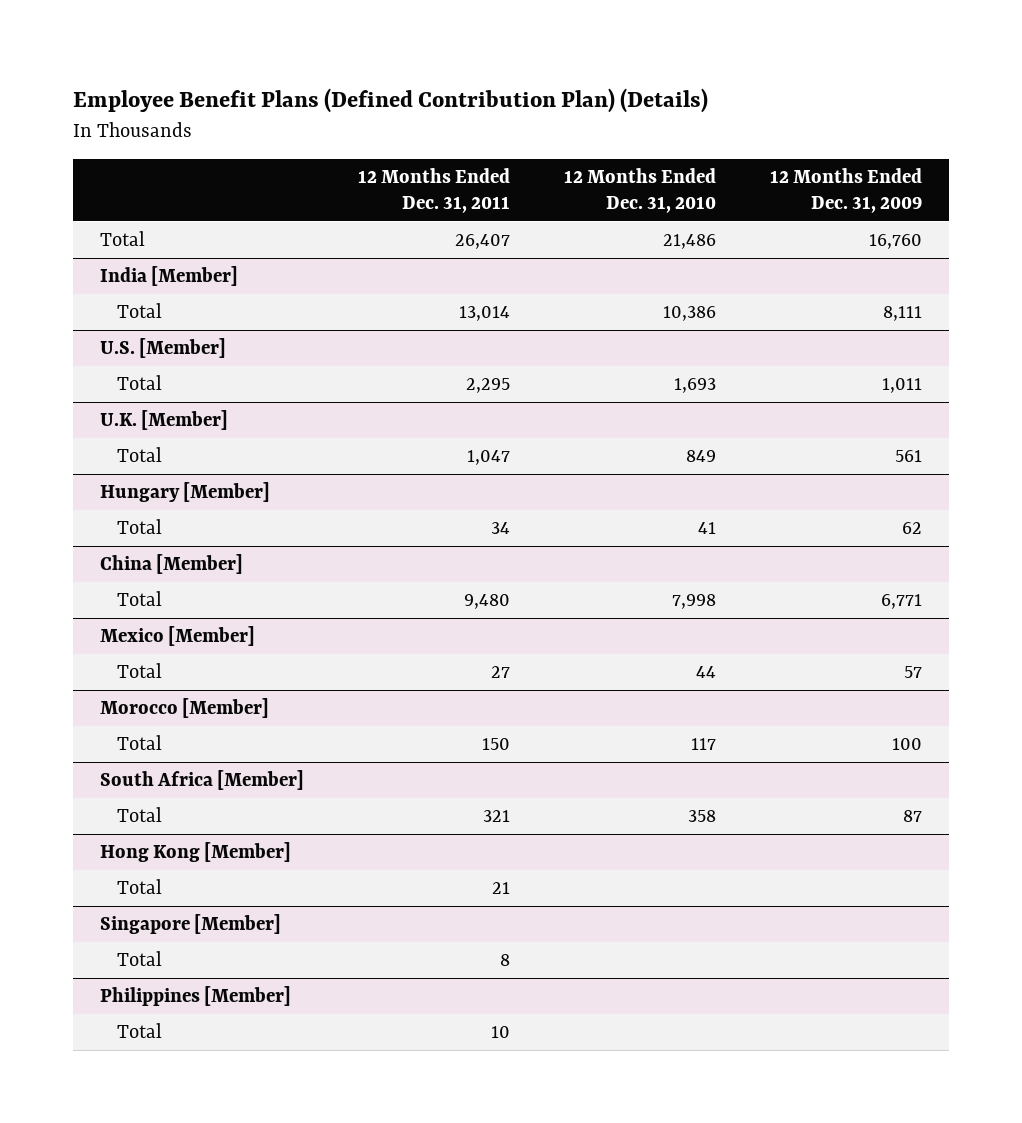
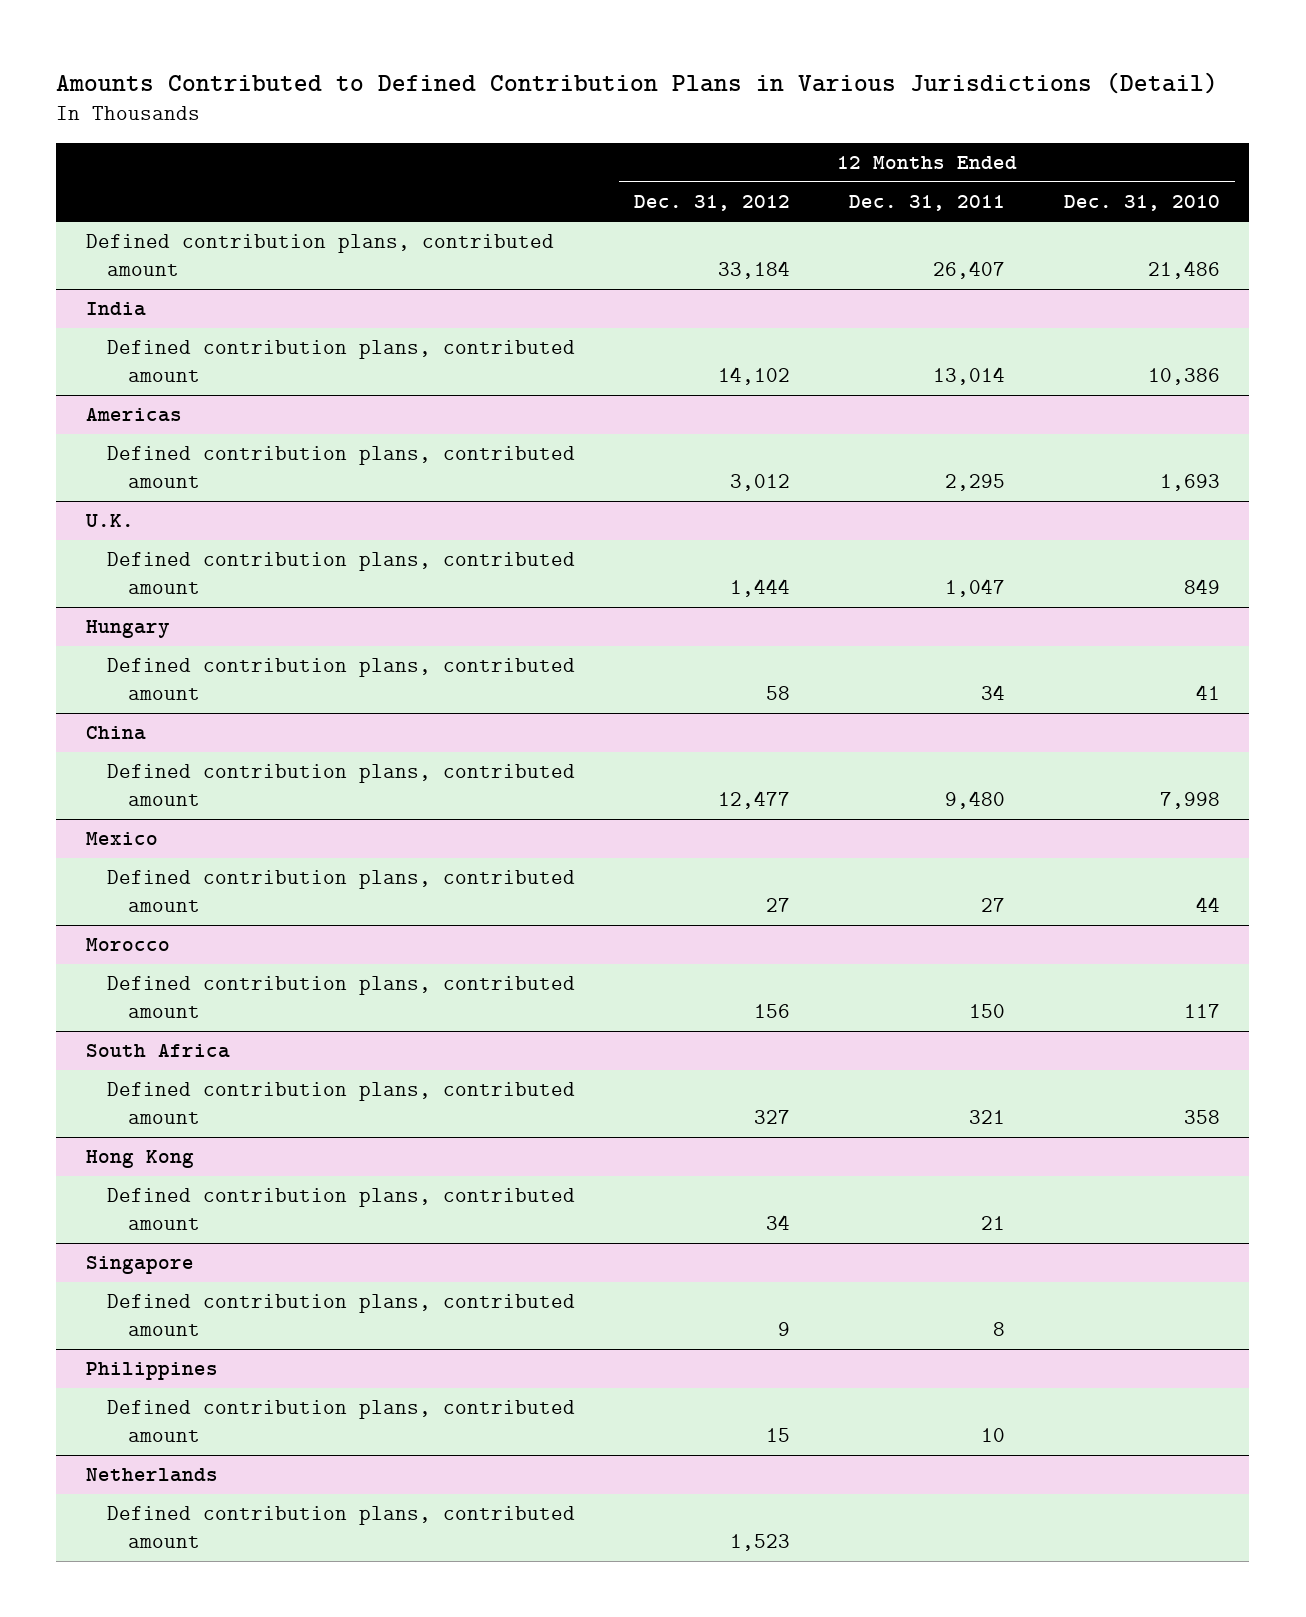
- Employee Benefit Plans (Defined Contribution Plan) (Details)
+ Amounts Contributed to Defined Contribution Plans in Various Jurisdictions (Detail)
- | 12 Months Ended Dec. 31, 2011 | 12 Months Ended Dec. 31, 2010 | 12 Months Ended Dec. 31, 2009
+ | 12 Months Ended Dec. 31, 2012 | 12 Months Ended Dec. 31, 2011 | 12 Months Ended Dec. 31, 2010
- Total | 26,407 | 21,486 | 16,760
- India [Member]
- Total | 13,014 | 10,386 | 8,111
- U.S. [Member]
- Total | 2,295 | 1,693 | 1,011
- U.K. [Member]
- Total | 1,047 | 849 | 561
- Hungary [Member]
- Total | 34 | 41 | 62
- China [Member]
- Total | 9,480 | 7,998 | 6,771
- Mexico [Member]
- Total | 27 | 44 | 57
- Morocco [Member]
- Total | 150 | 117 | 100
- South Africa [Member]
- Total | 321 | 358 | 87
- Hong Kong [Member]
- Total | 21 | |
- Singapore [Member]
- Total | 8 | |
- Philippines [Member]
- Total | 10 | |
+ Defined contribution plans, contributed amount | 33,184 | 26,407 | 21,486
+ India
+ Defined contribution plans, contributed amount | 14,102 | 13,014 | 10,386
+ Americas
+ Defined contribution plans, contributed amount | 3,012 | 2,295 | 1,693
+ U.K.
+ Defined contribution plans, contributed amount | 1,444 | 1,047 | 849
+ Hungary
+ Defined contribution plans, contributed amount | 58 | 34 | 41
+ China
+ Defined contribution plans, contributed amount | 12,477 | 9,480 | 7,998
+ Mexico
+ Defined contribution plans, contributed amount | 27 | 27 | 44
+ Morocco
+ Defined contribution plans, contributed amount | 156 | 150 | 117
+ South Africa
+ Defined contribution plans, contributed amount | 327 | 321 | 358
+ Hong Kong
+ Defined contribution plans, contributed amount | 34 | 21 |
+ Singapore
+ Defined contribution plans, contributed amount | 9 | 8 |
+ Philippines
+ Defined contribution plans, contributed amount | 15 | 10 |
+ Netherlands
+ Defined contribution plans, contributed amount | 1,523 | |

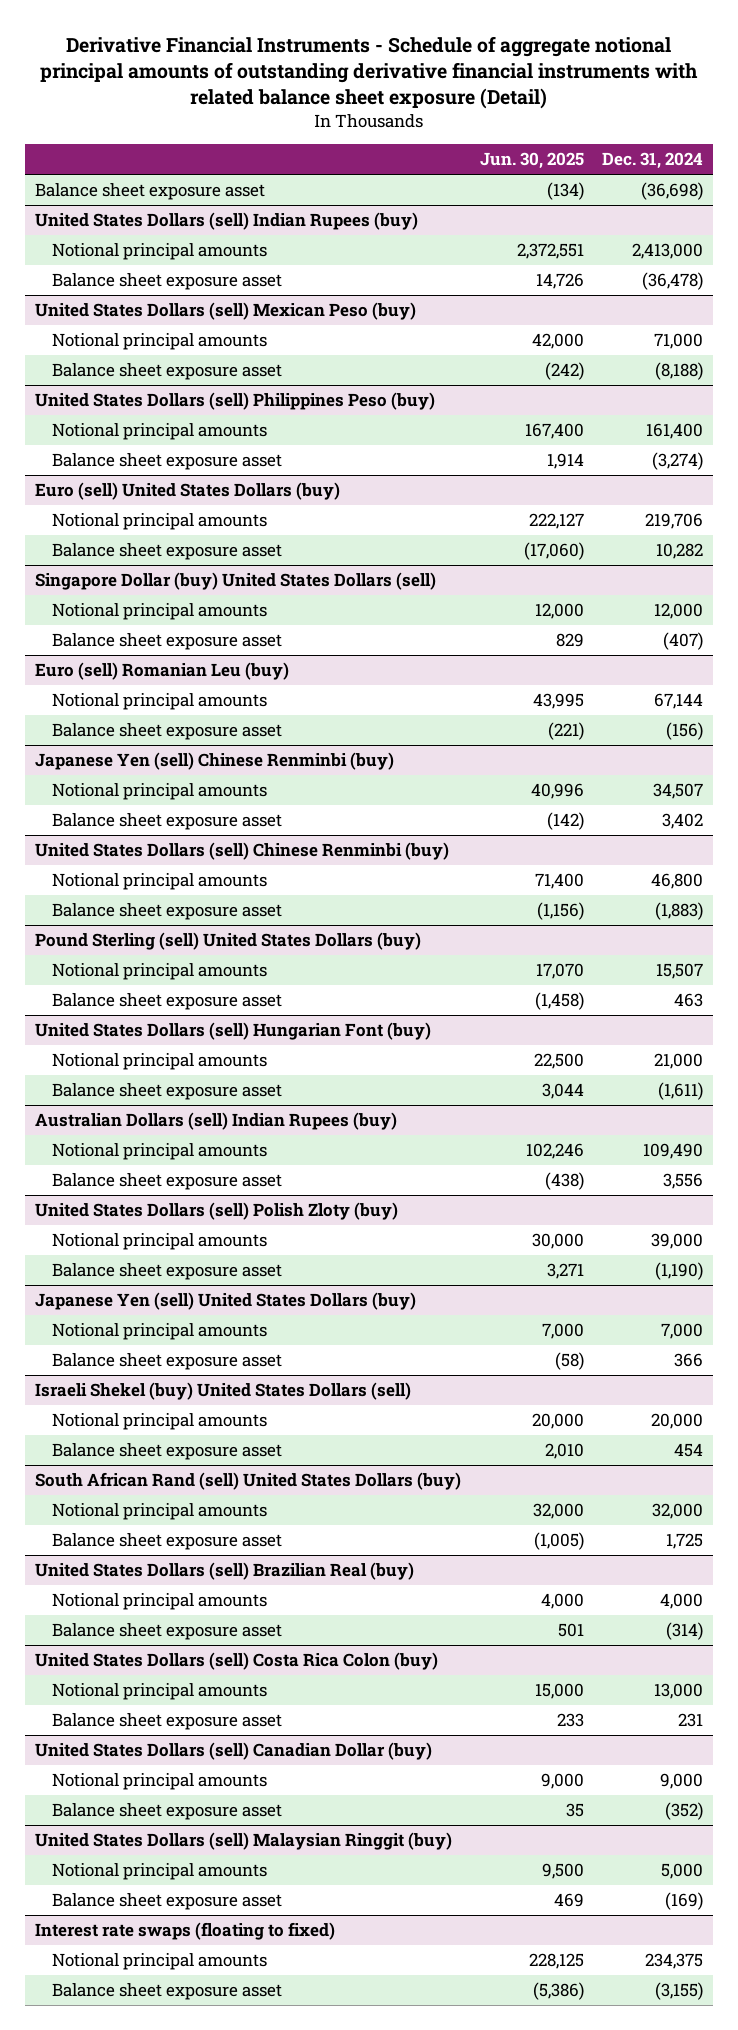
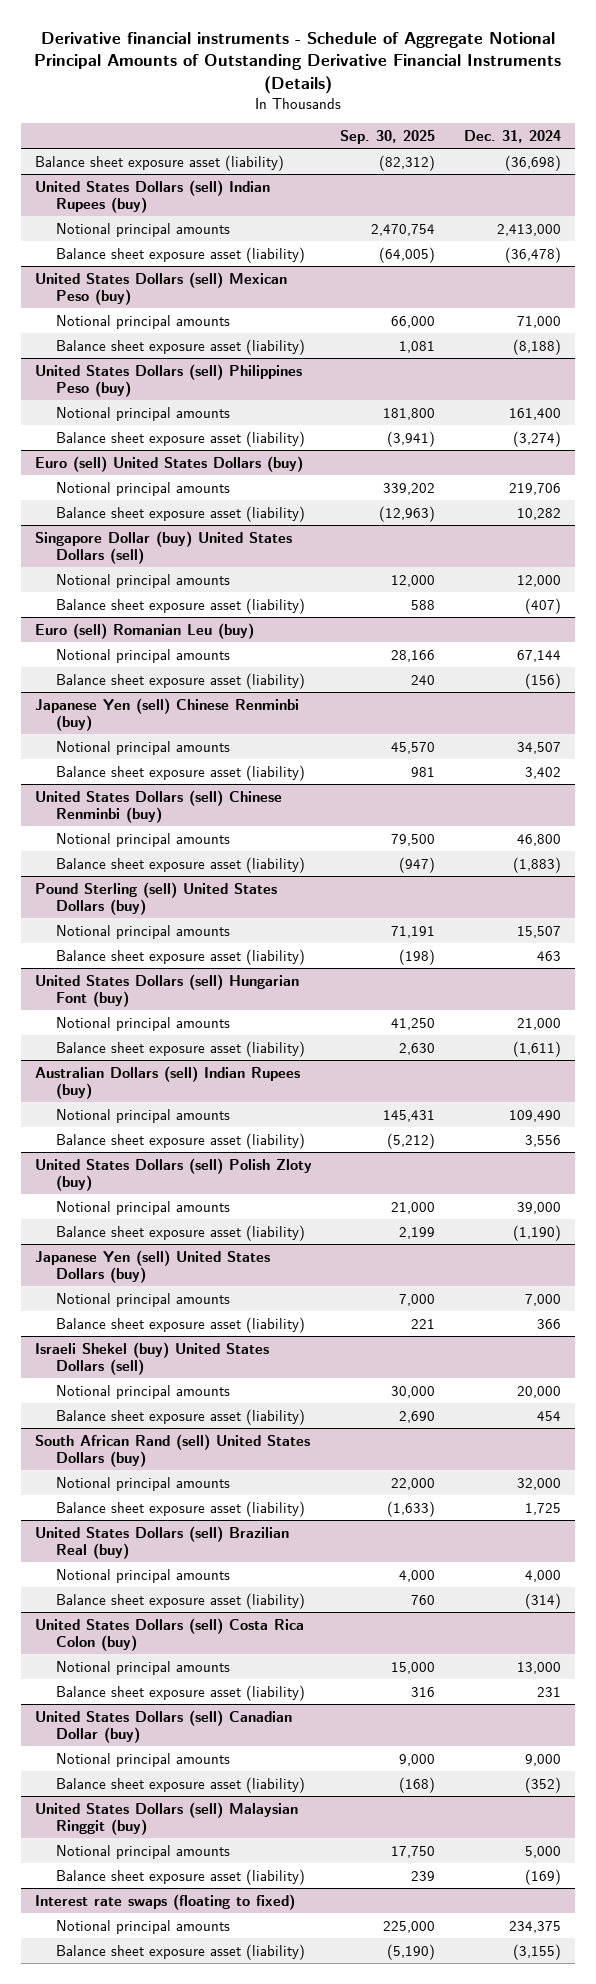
- Derivative Financial Instruments - Schedule of aggregate notional principal amounts of outstanding derivative financial instruments with related balance sheet exposure (Detail)
+ Derivative financial instruments - Schedule of Aggregate Notional Principal Amounts of Outstanding Derivative Financial Instruments (Details)
- | Jun. 30, 2025 | Dec. 31, 2024
+ | Sep. 30, 2025 | Dec. 31, 2024
- Balance sheet exposure asset | (134) | (36,698)
+ Balance sheet exposure asset (liability) | (82,312) | (36,698)
@ United States Dollars (sell) Indian Rupees (buy)
- Balance sheet exposure asset | 14,726 | (36,478)
+ Balance sheet exposure asset (liability) | (64,005) | (36,478)
@ United States Dollars (sell) Mexican Peso (buy)
- Balance sheet exposure asset | (242) | (8,188)
+ Balance sheet exposure asset (liability) | 1,081 | (8,188)
@ United States Dollars (sell) Philippines Peso (buy)
- Balance sheet exposure asset | 1,914 | (3,274)
+ Balance sheet exposure asset (liability) | (3,941) | (3,274)
@ Euro (sell) United States Dollars (buy)
- Balance sheet exposure asset | (17,060) | 10,282
+ Balance sheet exposure asset (liability) | (12,963) | 10,282
@ Singapore Dollar (buy) United States Dollars (sell)
- Balance sheet exposure asset | 829 | (407)
+ Balance sheet exposure asset (liability) | 588 | (407)
@ Euro (sell) Romanian Leu (buy)
- Balance sheet exposure asset | (221) | (156)
+ Balance sheet exposure asset (liability) | 240 | (156)
@ Japanese Yen (sell) Chinese Renminbi (buy)
- Balance sheet exposure asset | (142) | 3,402
+ Balance sheet exposure asset (liability) | 981 | 3,402
@ United States Dollars (sell) Chinese Renminbi (buy)
- Balance sheet exposure asset | (1,156) | (1,883)
+ Balance sheet exposure asset (liability) | (947) | (1,883)
@ Pound Sterling (sell) United States Dollars (buy)
- Balance sheet exposure asset | (1,458) | 463
+ Balance sheet exposure asset (liability) | (198) | 463
@ United States Dollars (sell) Hungarian Font (buy)
- Balance sheet exposure asset | 3,044 | (1,611)
+ Balance sheet exposure asset (liability) | 2,630 | (1,611)
@ Australian Dollars (sell) Indian Rupees (buy)
- Balance sheet exposure asset | (438) | 3,556
+ Balance sheet exposure asset (liability) | (5,212) | 3,556
@ United States Dollars (sell) Polish Zloty (buy)
- Balance sheet exposure asset | 3,271 | (1,190)
+ Balance sheet exposure asset (liability) | 2,199 | (1,190)
@ Japanese Yen (sell) United States Dollars (buy)
- Balance sheet exposure asset | (58) | 366
+ Balance sheet exposure asset (liability) | 221 | 366
@ Israeli Shekel (buy) United States Dollars (sell)
- Balance sheet exposure asset | 2,010 | 454
+ Balance sheet exposure asset (liability) | 2,690 | 454
@ South African Rand (sell) United States Dollars (buy)
- Balance sheet exposure asset | (1,005) | 1,725
+ Balance sheet exposure asset (liability) | (1,633) | 1,725
@ United States Dollars (sell) Brazilian Real (buy)
- Balance sheet exposure asset | 501 | (314)
+ Balance sheet exposure asset (liability) | 760 | (314)
@ United States Dollars (sell) Costa Rica Colon (buy)
- Balance sheet exposure asset | 233 | 231
+ Balance sheet exposure asset (liability) | 316 | 231
@ United States Dollars (sell) Canadian Dollar (buy)
- Balance sheet exposure asset | 35 | (352)
+ Balance sheet exposure asset (liability) | (168) | (352)
@ United States Dollars (sell) Malaysian Ringgit (buy)
- Balance sheet exposure asset | 469 | (169)
+ Balance sheet exposure asset (liability) | 239 | (169)
@ Interest rate swaps (floating to fixed)
- Balance sheet exposure asset | (5,386) | (3,155)
+ Balance sheet exposure asset (liability) | (5,190) | (3,155)

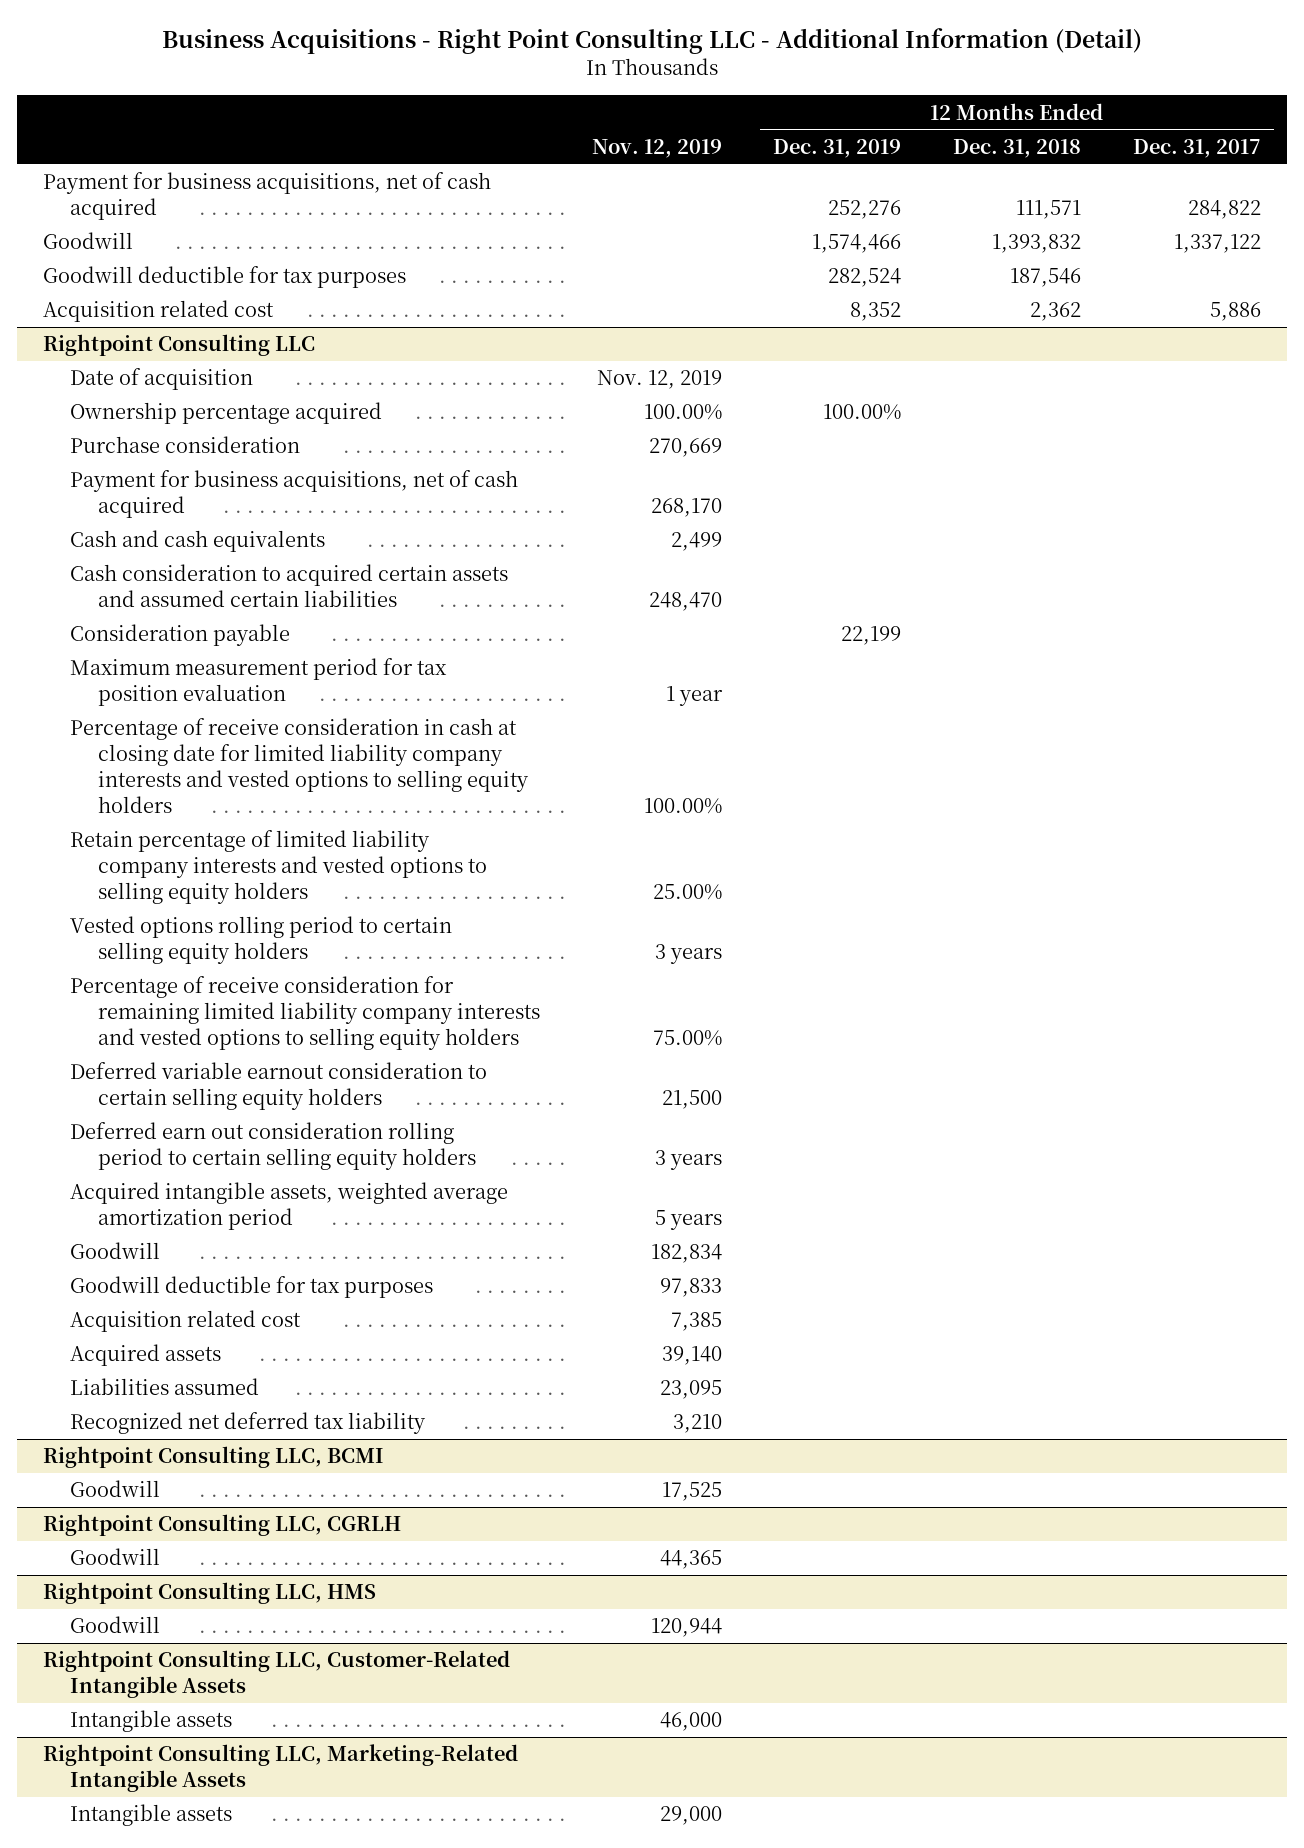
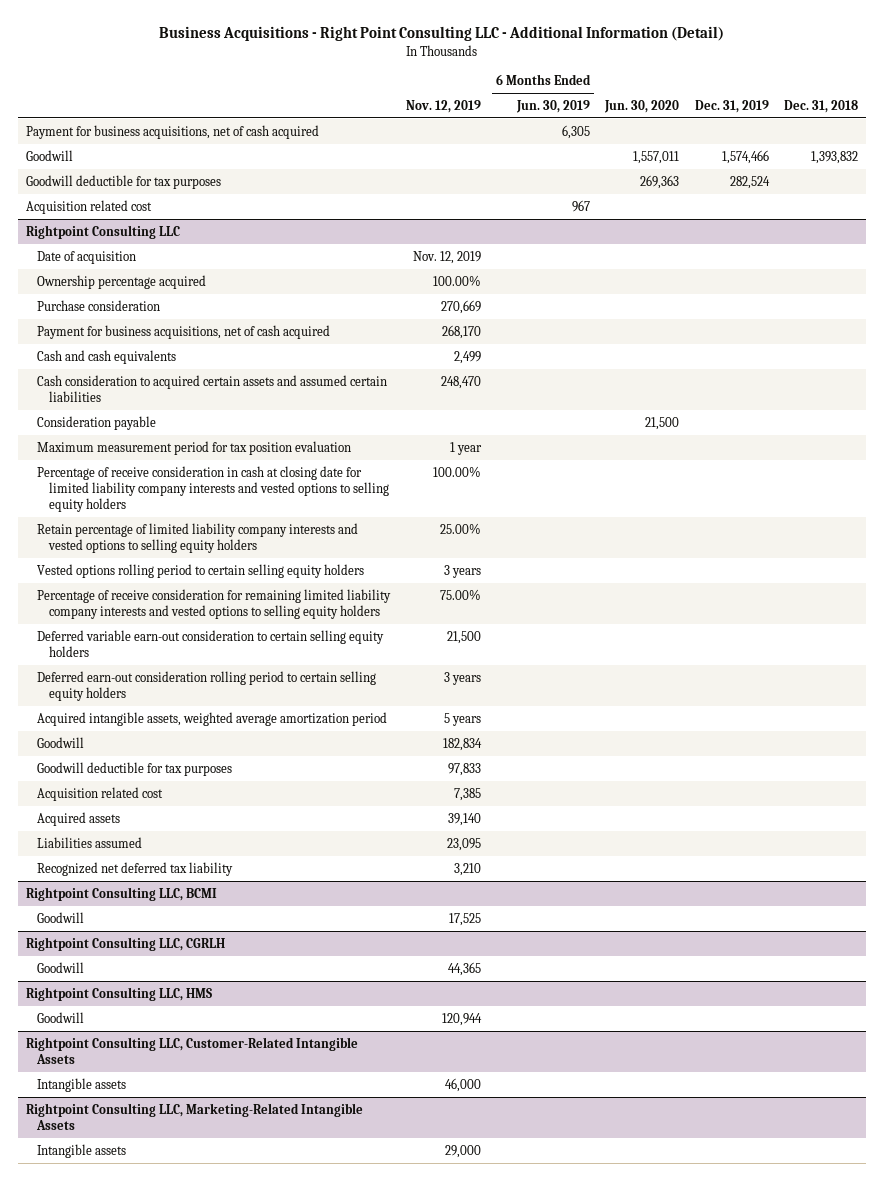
- | Nov. 12, 2019 | 12 Months Ended Dec. 31, 2019 | 12 Months Ended Dec. 31, 2018 | 12 Months Ended Dec. 31, 2017
+ | Nov. 12, 2019 | 6 Months Ended Jun. 30, 2019 | Jun. 30, 2020 | Dec. 31, 2019 | Dec. 31, 2018
@ Rightpoint Consulting LLC
- Deferred variable earnout consideration to certain selling equity holders | 21,500 | | |
- Deferred earn out consideration rolling period to certain selling equity holders | 3 years | | |
+ Deferred variable earn-out consideration to certain selling equity holders | 21,500 | | | |
+ Deferred earn-out consideration rolling period to certain selling equity holders | 3 years | | | |

